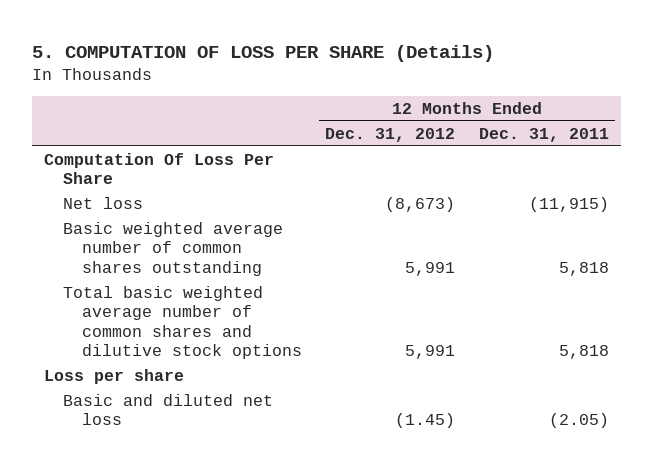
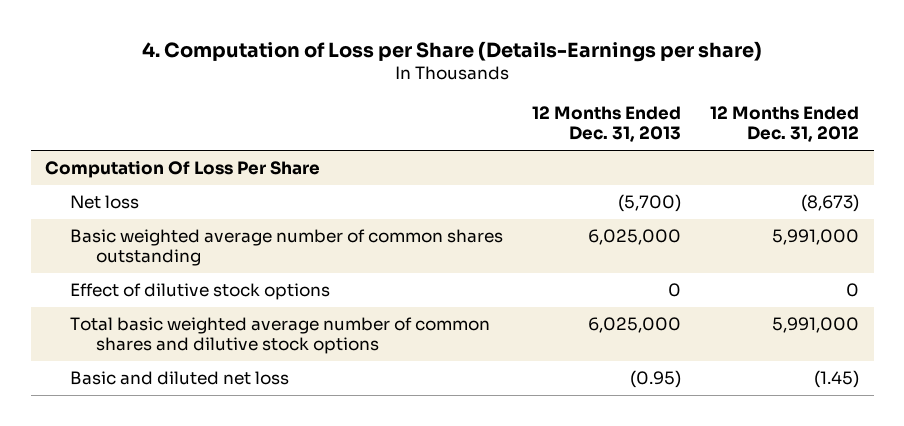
- 5. COMPUTATION OF LOSS PER SHARE (Details)
+ 4. Computation of Loss per Share (Details-Earnings per share)
- | 12 Months Ended Dec. 31, 2012 | 12 Months Ended Dec. 31, 2011
+ | 12 Months Ended Dec. 31, 2013 | 12 Months Ended Dec. 31, 2012
- Basic weighted average number of common shares outstanding | 5,991 | 5,818
- Total basic weighted average number of common shares and dilutive stock options | 5,991 | 5,818
- Loss per share
+ Basic weighted average number of common shares outstanding | 6,025,000 | 5,991,000
+ Effect of dilutive stock options | 0 | 0
+ Total basic weighted average number of common shares and dilutive stock options | 6,025,000 | 5,991,000

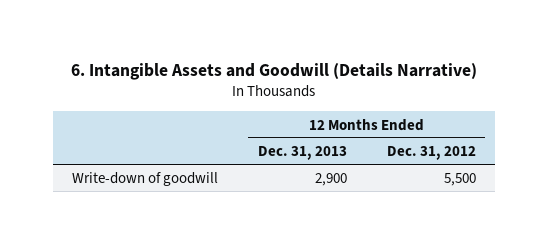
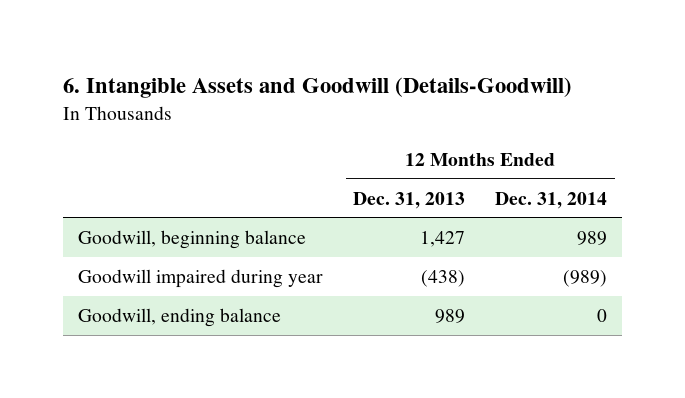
- 6. Intangible Assets and Goodwill (Details Narrative)
+ 6. Intangible Assets and Goodwill (Details-Goodwill)
- | 12 Months Ended Dec. 31, 2013 | 12 Months Ended Dec. 31, 2012
+ | 12 Months Ended Dec. 31, 2013 | 12 Months Ended Dec. 31, 2014
- Write-down of goodwill | 2,900 | 5,500
+ Goodwill, beginning balance | 1,427 | 989
+ Goodwill impaired during year | (438) | (989)
+ Goodwill, ending balance | 989 | 0

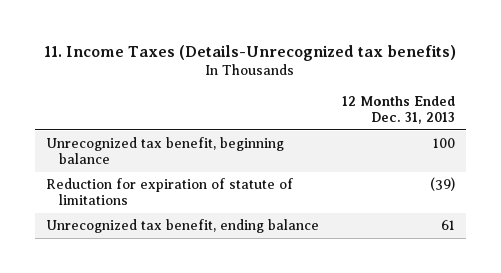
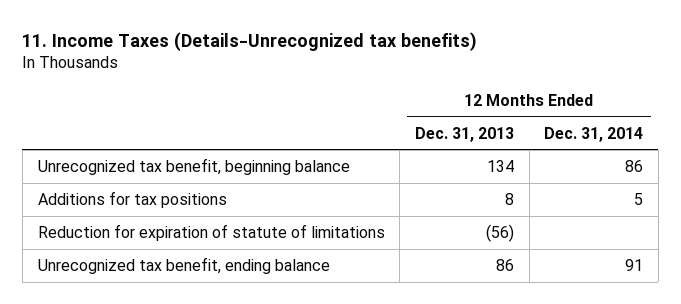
- | 12 Months Ended Dec. 31, 2013
+ | 12 Months Ended Dec. 31, 2013 | 12 Months Ended Dec. 31, 2014
- Unrecognized tax benefit, beginning balance | 100
- Reduction for expiration of statute of limitations | (39)
- Unrecognized tax benefit, ending balance | 61
+ Unrecognized tax benefit, beginning balance | 134 | 86
+ Additions for tax positions | 8 | 5
+ Reduction for expiration of statute of limitations | (56) |
+ Unrecognized tax benefit, ending balance | 86 | 91

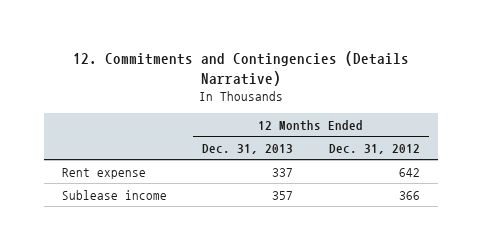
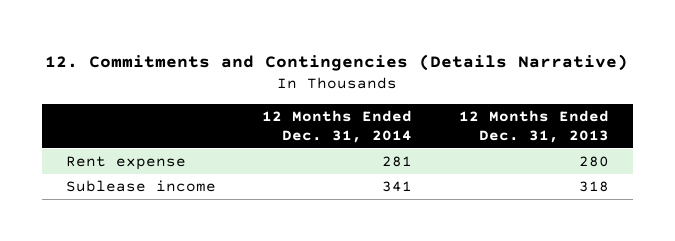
- | 12 Months Ended Dec. 31, 2013 | 12 Months Ended Dec. 31, 2012
+ | 12 Months Ended Dec. 31, 2014 | 12 Months Ended Dec. 31, 2013
- Rent expense | 337 | 642
- Sublease income | 357 | 366
+ Rent expense | 281 | 280
+ Sublease income | 341 | 318

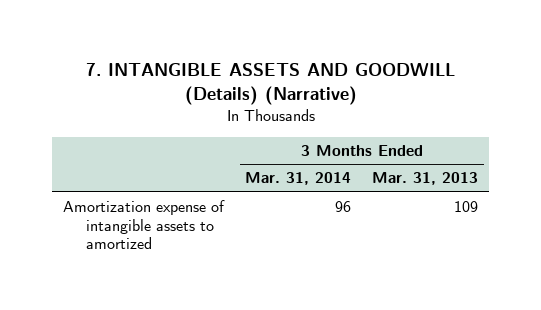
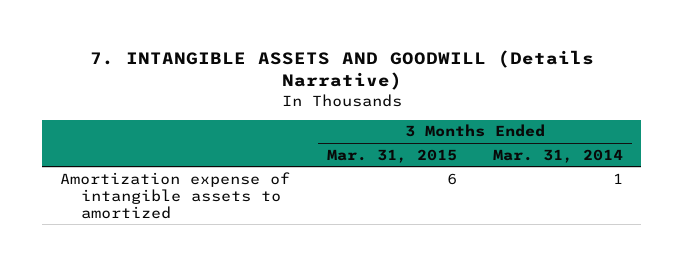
- 7. INTANGIBLE ASSETS AND GOODWILL (Details) (Narrative)
+ 7. INTANGIBLE ASSETS AND GOODWILL (Details Narrative)
- | 3 Months Ended Mar. 31, 2014 | 3 Months Ended Mar. 31, 2013
+ | 3 Months Ended Mar. 31, 2015 | 3 Months Ended Mar. 31, 2014
- Amortization expense of intangible assets to amortized | 96 | 109
+ Amortization expense of intangible assets to amortized | 6 | 1

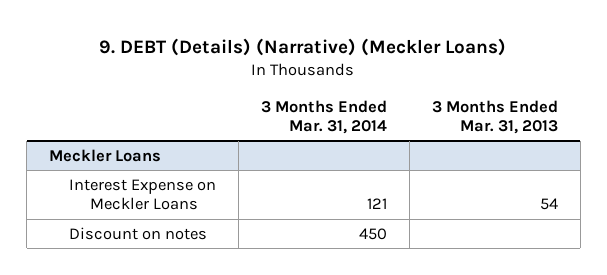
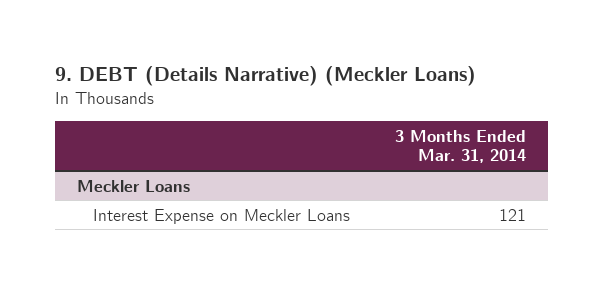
- 9. DEBT (Details) (Narrative) (Meckler Loans)
+ 9. DEBT (Details Narrative) (Meckler Loans)
- | 3 Months Ended Mar. 31, 2014 | 3 Months Ended Mar. 31, 2013
+ | 3 Months Ended Mar. 31, 2014
@ Meckler Loans
- Discount on notes | 450 |

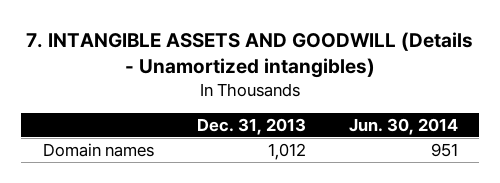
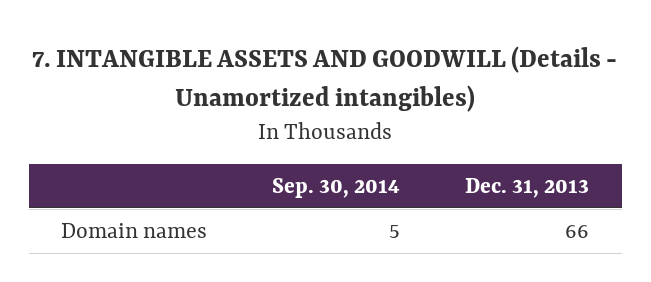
- | Dec. 31, 2013 | Jun. 30, 2014
+ | Sep. 30, 2014 | Dec. 31, 2013
- Domain names | 1,012 | 951
+ Domain names | 5 | 66

